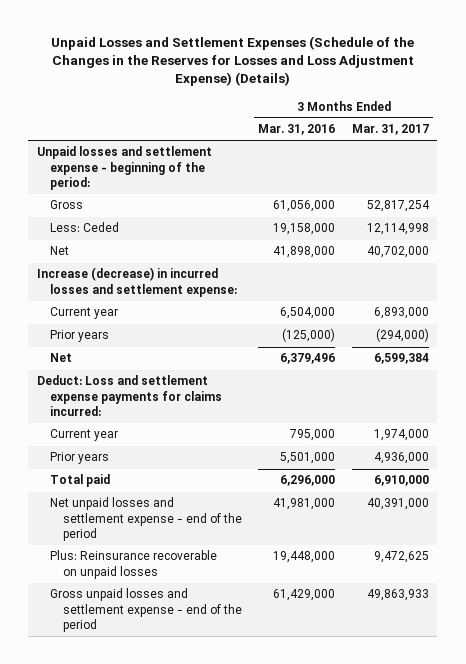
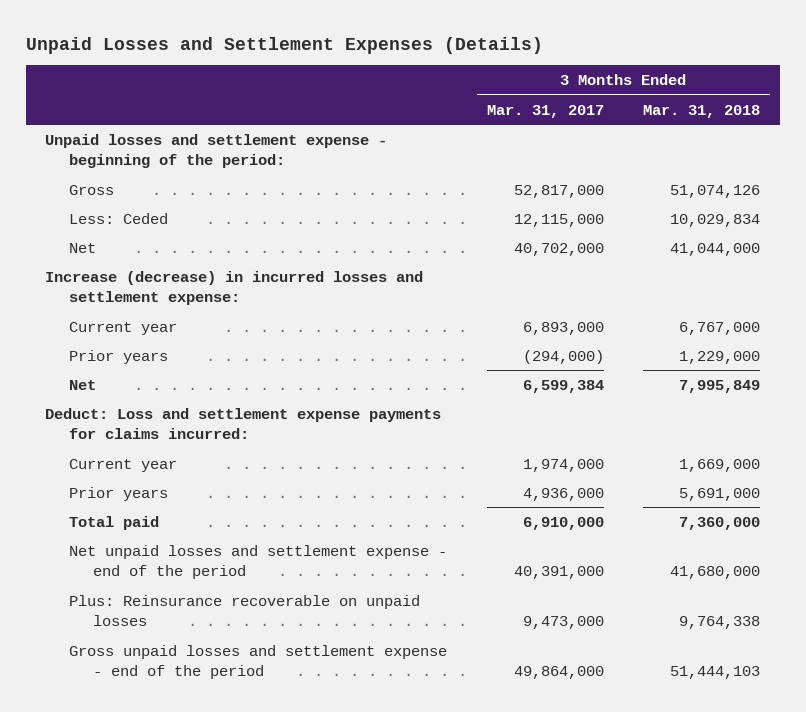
- Unpaid Losses and Settlement Expenses (Schedule of the Changes in the Reserves for Losses and Loss Adjustment Expense) (Details)
+ Unpaid Losses and Settlement Expenses (Details)
- | 3 Months Ended Mar. 31, 2016 | 3 Months Ended Mar. 31, 2017
+ | 3 Months Ended Mar. 31, 2017 | 3 Months Ended Mar. 31, 2018
- Gross | 61,056,000 | 52,817,254
- Less: Ceded | 19,158,000 | 12,114,998
+ Gross | 52,817,000 | 51,074,126
+ Less: Ceded | 12,115,000 | 10,029,834
- Plus: Reinsurance recoverable on unpaid losses | 19,448,000 | 9,472,625
- Gross unpaid losses and settlement expense - end of the period | 61,429,000 | 49,863,933
+ Plus: Reinsurance recoverable on unpaid losses | 9,473,000 | 9,764,338
+ Gross unpaid losses and settlement expense - end of the period | 49,864,000 | 51,444,103

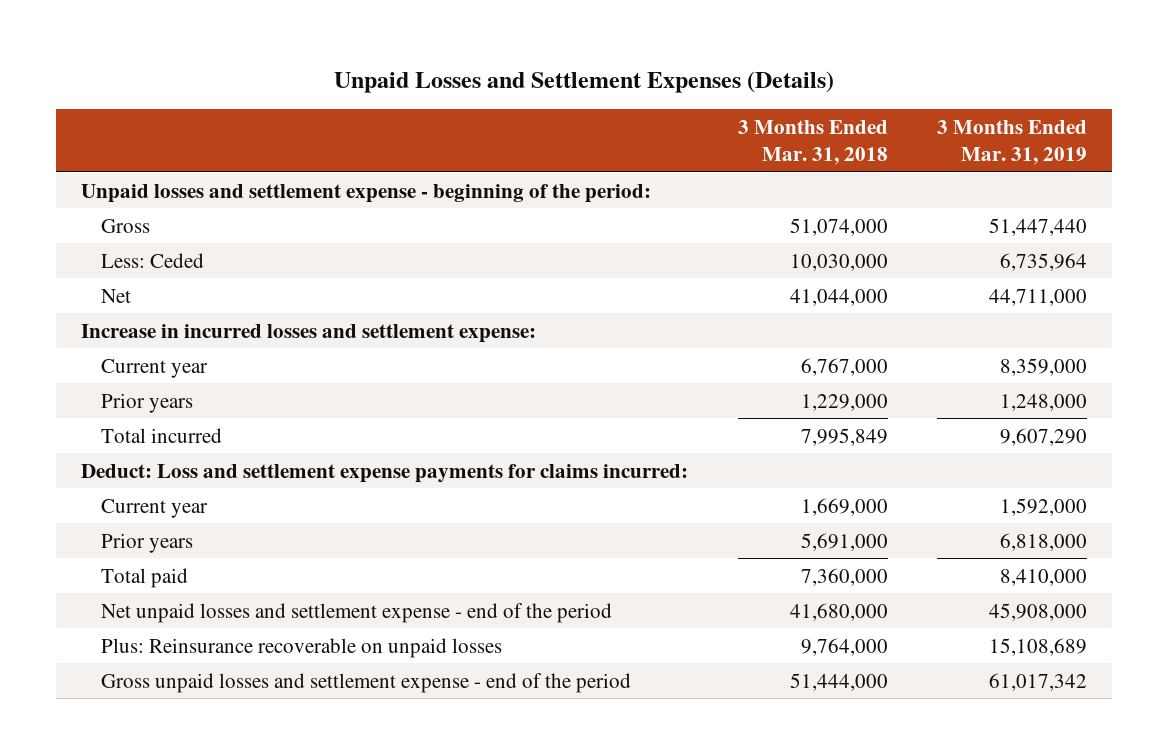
- | 3 Months Ended Mar. 31, 2017 | 3 Months Ended Mar. 31, 2018
+ | 3 Months Ended Mar. 31, 2018 | 3 Months Ended Mar. 31, 2019
- Gross | 52,817,000 | 51,074,126
- Less: Ceded | 12,115,000 | 10,029,834
+ Gross | 51,074,000 | 51,447,440
+ Less: Ceded | 10,030,000 | 6,735,964
- Increase (decrease) in incurred losses and settlement expense:
+ Increase in incurred losses and settlement expense:
- Net | 6,599,384 | 7,995,849
+ Total incurred | 7,995,849 | 9,607,290
- Plus: Reinsurance recoverable on unpaid losses | 9,473,000 | 9,764,338
- Gross unpaid losses and settlement expense - end of the period | 49,864,000 | 51,444,103
+ Plus: Reinsurance recoverable on unpaid losses | 9,764,000 | 15,108,689
+ Gross unpaid losses and settlement expense - end of the period | 51,444,000 | 61,017,342

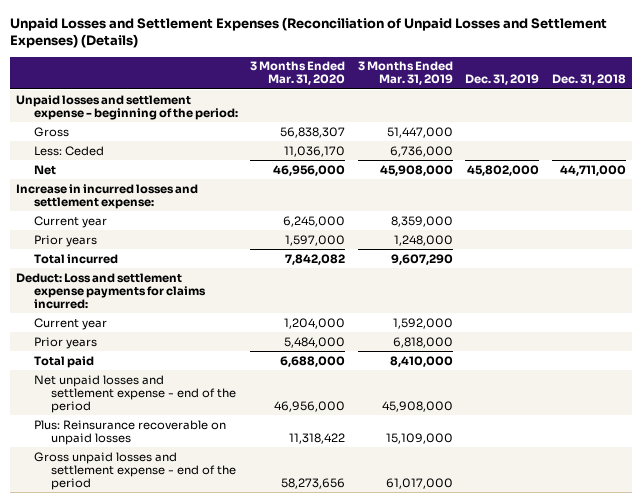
- Unpaid Losses and Settlement Expenses (Details)
+ Unpaid Losses and Settlement Expenses (Reconciliation of Unpaid Losses and Settlement Expenses) (Details)
- | 3 Months Ended Mar. 31, 2018 | 3 Months Ended Mar. 31, 2019
+ | 3 Months Ended Mar. 31, 2020 | 3 Months Ended Mar. 31, 2019 | Dec. 31, 2019 | Dec. 31, 2018
- Gross | 51,074,000 | 51,447,440
- Less: Ceded | 10,030,000 | 6,735,964
- Net | 41,044,000 | 44,711,000
+ Gross | 56,838,307 | 51,447,000 | |
+ Less: Ceded | 11,036,170 | 6,736,000 | |
+ Net | 46,956,000 | 45,908,000 | 45,802,000 | 44,711,000
- Plus: Reinsurance recoverable on unpaid losses | 9,764,000 | 15,108,689
- Gross unpaid losses and settlement expense - end of the period | 51,444,000 | 61,017,342
+ Plus: Reinsurance recoverable on unpaid losses | 11,318,422 | 15,109,000 | |
+ Gross unpaid losses and settlement expense - end of the period | 58,273,656 | 61,017,000 | |

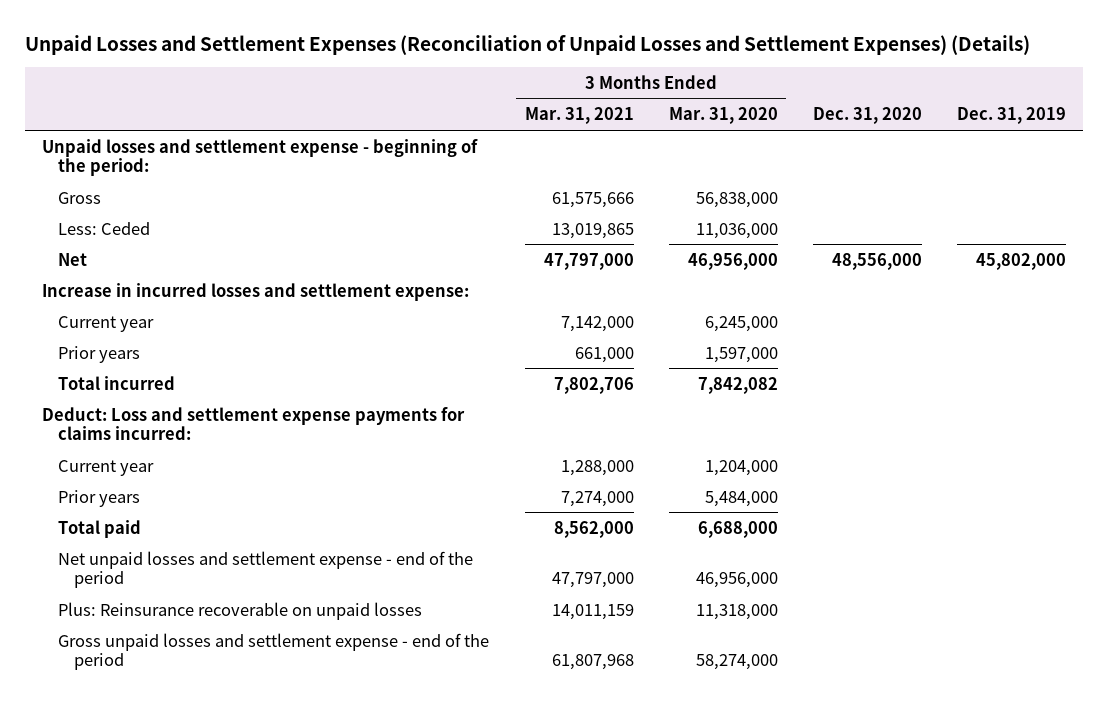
- | 3 Months Ended Mar. 31, 2020 | 3 Months Ended Mar. 31, 2019 | Dec. 31, 2019 | Dec. 31, 2018
+ | 3 Months Ended Mar. 31, 2021 | 3 Months Ended Mar. 31, 2020 | Dec. 31, 2020 | Dec. 31, 2019
- Gross | 56,838,307 | 51,447,000 | |
- Less: Ceded | 11,036,170 | 6,736,000 | |
+ Gross | 61,575,666 | 56,838,000 | |
+ Less: Ceded | 13,019,865 | 11,036,000 | |
- Plus: Reinsurance recoverable on unpaid losses | 11,318,422 | 15,109,000 | |
- Gross unpaid losses and settlement expense - end of the period | 58,273,656 | 61,017,000 | |
+ Plus: Reinsurance recoverable on unpaid losses | 14,011,159 | 11,318,000 | |
+ Gross unpaid losses and settlement expense - end of the period | 61,807,968 | 58,274,000 | |

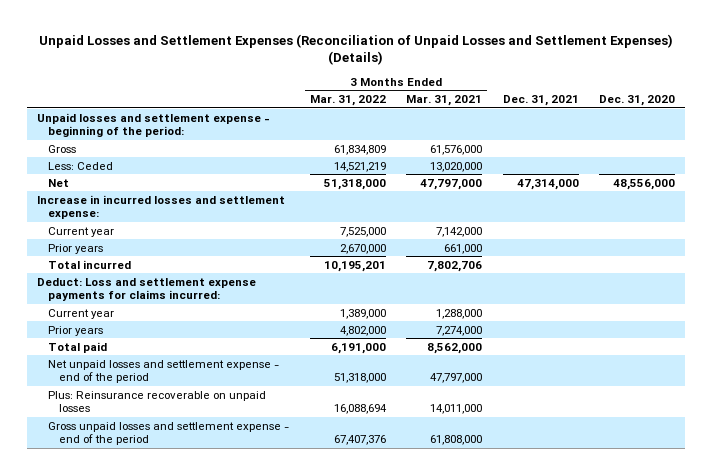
- | 3 Months Ended Mar. 31, 2021 | 3 Months Ended Mar. 31, 2020 | Dec. 31, 2020 | Dec. 31, 2019
+ | 3 Months Ended Mar. 31, 2022 | 3 Months Ended Mar. 31, 2021 | Dec. 31, 2021 | Dec. 31, 2020
- Gross | 61,575,666 | 56,838,000 | |
- Less: Ceded | 13,019,865 | 11,036,000 | |
+ Gross | 61,834,809 | 61,576,000 | |
+ Less: Ceded | 14,521,219 | 13,020,000 | |
- Plus: Reinsurance recoverable on unpaid losses | 14,011,159 | 11,318,000 | |
- Gross unpaid losses and settlement expense - end of the period | 61,807,968 | 58,274,000 | |
+ Plus: Reinsurance recoverable on unpaid losses | 16,088,694 | 14,011,000 | |
+ Gross unpaid losses and settlement expense - end of the period | 67,407,376 | 61,808,000 | |

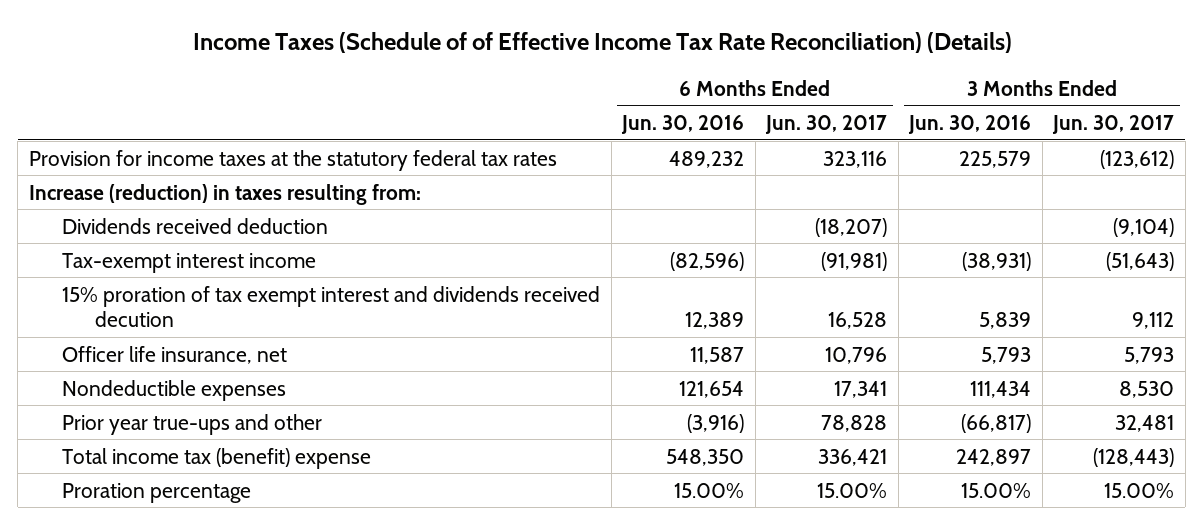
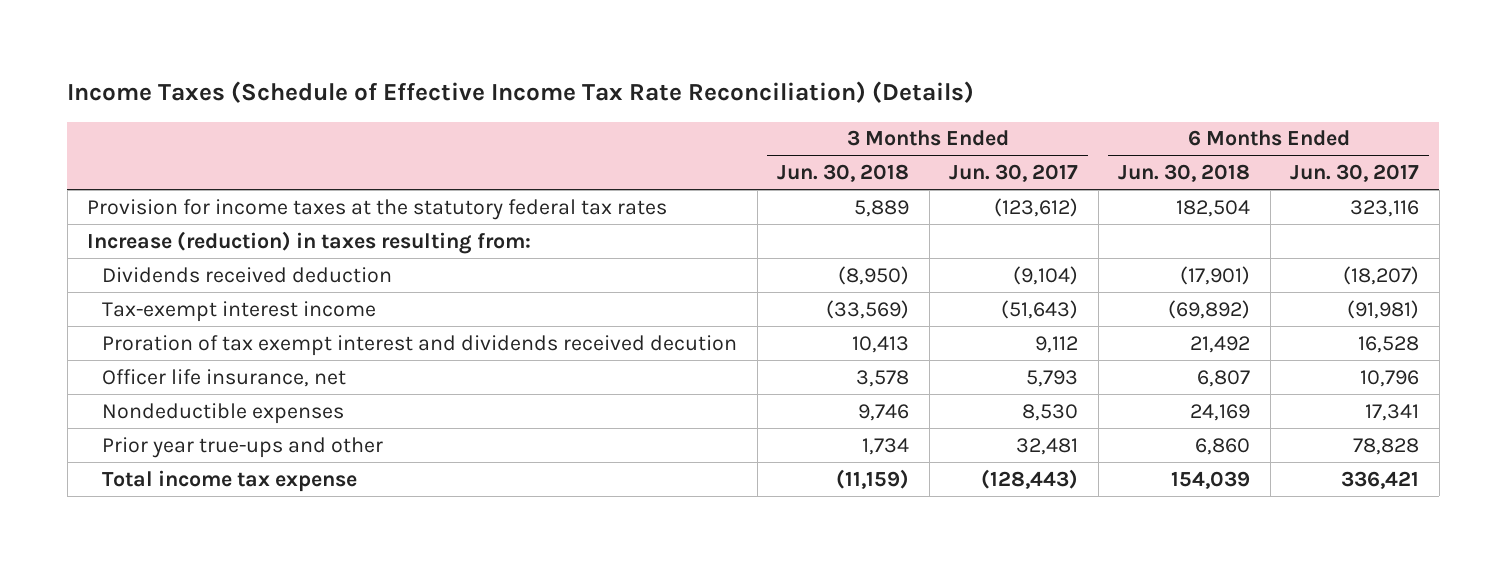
- Income Taxes (Schedule of of Effective Income Tax Rate Reconciliation) (Details)
+ Income Taxes (Schedule of Effective Income Tax Rate Reconciliation) (Details)
- | 6 Months Ended Jun. 30, 2016 | 6 Months Ended Jun. 30, 2017 | 3 Months Ended Jun. 30, 2016 | 3 Months Ended Jun. 30, 2017
+ | 3 Months Ended Jun. 30, 2018 | 3 Months Ended Jun. 30, 2017 | 6 Months Ended Jun. 30, 2018 | 6 Months Ended Jun. 30, 2017
- 15% proration of tax exempt interest and dividends received decution | 12,389 | 16,528 | 5,839 | 9,112
+ Proration of tax exempt interest and dividends received decution | 10,413 | 9,112 | 21,492 | 16,528
- Total income tax (benefit) expense | 548,350 | 336,421 | 242,897 | (128,443)
- Proration percentage | 15.00% | 15.00% | 15.00% | 15.00%
+ Total income tax expense | (11,159) | (128,443) | 154,039 | 336,421

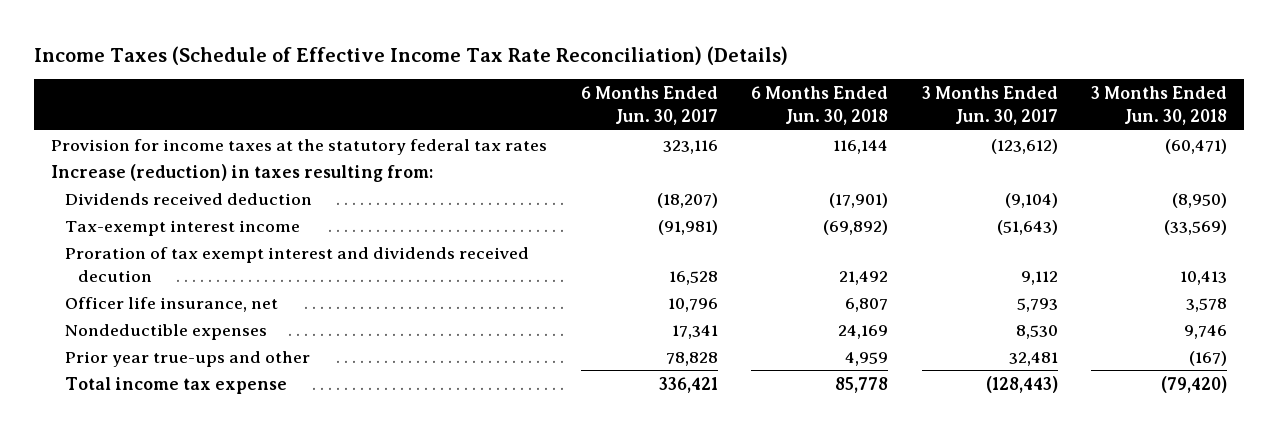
- | 3 Months Ended Jun. 30, 2018 | 3 Months Ended Jun. 30, 2017 | 6 Months Ended Jun. 30, 2018 | 6 Months Ended Jun. 30, 2017
+ | 6 Months Ended Jun. 30, 2017 | 6 Months Ended Jun. 30, 2018 | 3 Months Ended Jun. 30, 2017 | 3 Months Ended Jun. 30, 2018
- Provision for income taxes at the statutory federal tax rates | 5,889 | (123,612) | 182,504 | 323,116
+ Provision for income taxes at the statutory federal tax rates | 323,116 | 116,144 | (123,612) | (60,471)
- Prior year true-ups and other | 1,734 | 32,481 | 6,860 | 78,828
- Total income tax expense | (11,159) | (128,443) | 154,039 | 336,421
+ Prior year true-ups and other | 78,828 | 4,959 | 32,481 | (167)
+ Total income tax expense | 336,421 | 85,778 | (128,443) | (79,420)

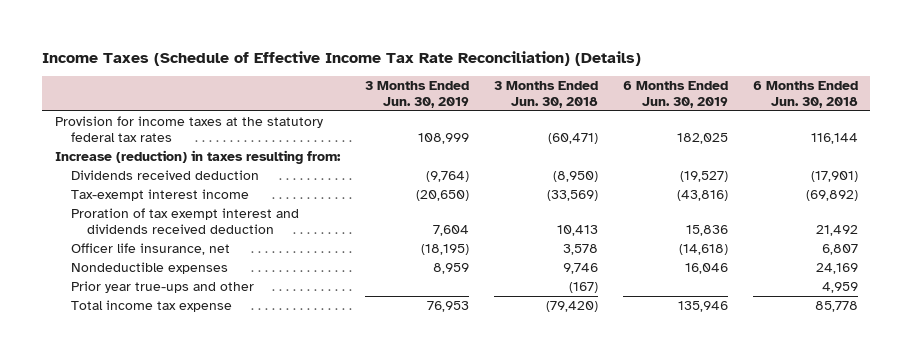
- | 6 Months Ended Jun. 30, 2017 | 6 Months Ended Jun. 30, 2018 | 3 Months Ended Jun. 30, 2017 | 3 Months Ended Jun. 30, 2018
+ | 3 Months Ended Jun. 30, 2019 | 3 Months Ended Jun. 30, 2018 | 6 Months Ended Jun. 30, 2019 | 6 Months Ended Jun. 30, 2018
- Proration of tax exempt interest and dividends received decution | 16,528 | 21,492 | 9,112 | 10,413
+ Proration of tax exempt interest and dividends received deduction | 7,604 | 10,413 | 15,836 | 21,492

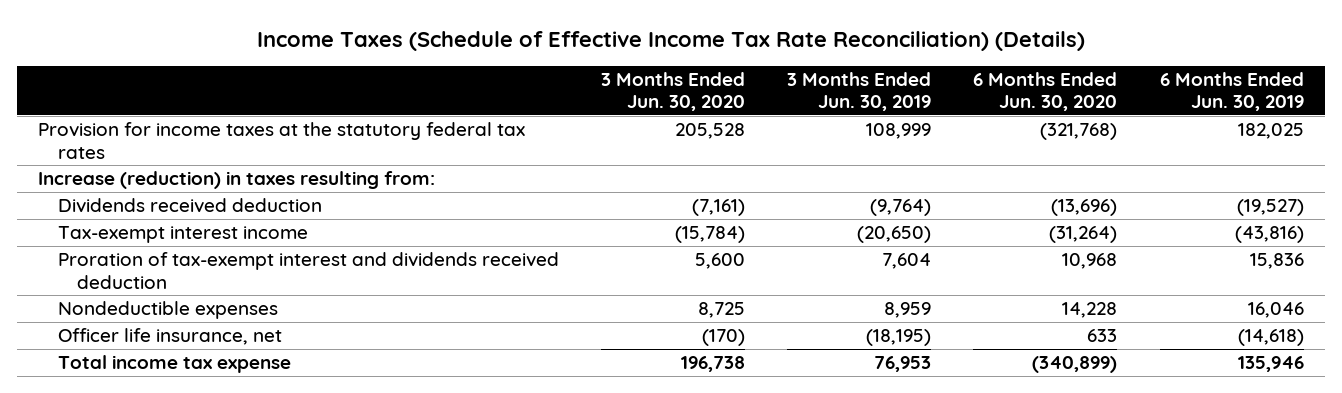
- | 3 Months Ended Jun. 30, 2019 | 3 Months Ended Jun. 30, 2018 | 6 Months Ended Jun. 30, 2019 | 6 Months Ended Jun. 30, 2018
+ | 3 Months Ended Jun. 30, 2020 | 3 Months Ended Jun. 30, 2019 | 6 Months Ended Jun. 30, 2020 | 6 Months Ended Jun. 30, 2019
- Proration of tax exempt interest and dividends received deduction | 7,604 | 10,413 | 15,836 | 21,492
+ Proration of tax-exempt interest and dividends received deduction | 5,600 | 7,604 | 10,968 | 15,836
- Prior year true-ups and other | | (167) | | 4,959
moved down: Officer life insurance, net | (170) | (18,195) | 633 | (14,618)

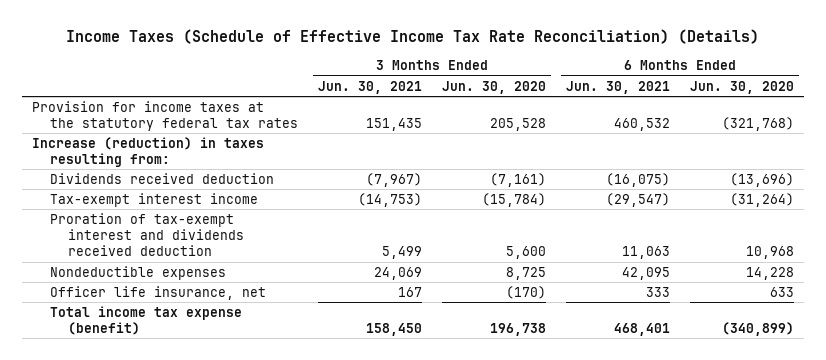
- | 3 Months Ended Jun. 30, 2020 | 3 Months Ended Jun. 30, 2019 | 6 Months Ended Jun. 30, 2020 | 6 Months Ended Jun. 30, 2019
+ | 3 Months Ended Jun. 30, 2021 | 3 Months Ended Jun. 30, 2020 | 6 Months Ended Jun. 30, 2021 | 6 Months Ended Jun. 30, 2020
- Total income tax expense | 196,738 | 76,953 | (340,899) | 135,946
+ Total income tax expense (benefit) | 158,450 | 196,738 | 468,401 | (340,899)

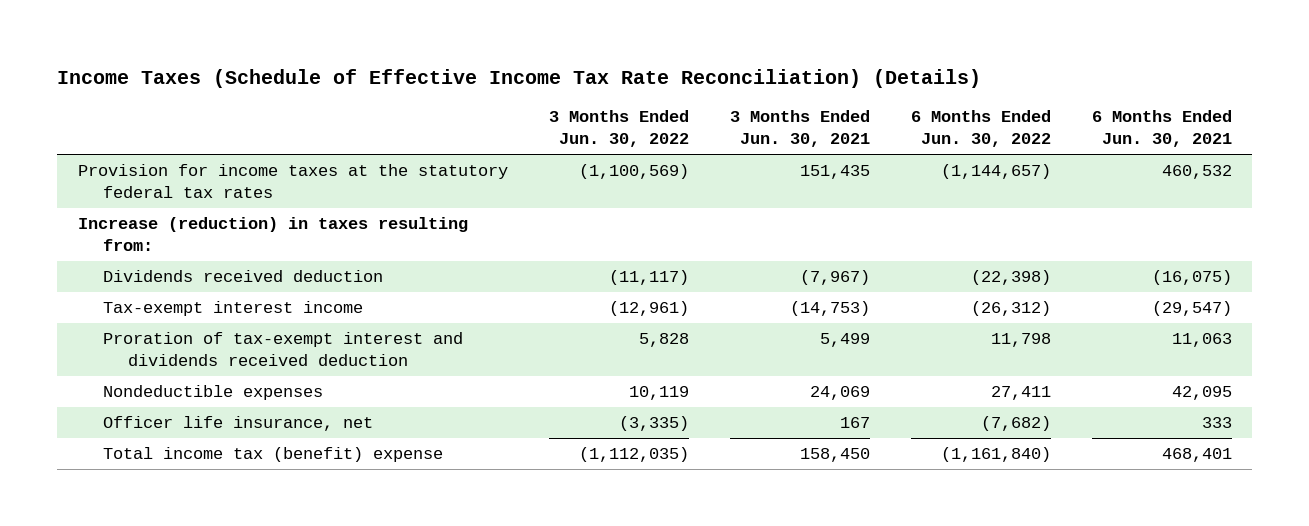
- | 3 Months Ended Jun. 30, 2021 | 3 Months Ended Jun. 30, 2020 | 6 Months Ended Jun. 30, 2021 | 6 Months Ended Jun. 30, 2020
+ | 3 Months Ended Jun. 30, 2022 | 3 Months Ended Jun. 30, 2021 | 6 Months Ended Jun. 30, 2022 | 6 Months Ended Jun. 30, 2021
- Total income tax expense (benefit) | 158,450 | 196,738 | 468,401 | (340,899)
+ Total income tax (benefit) expense | (1,112,035) | 158,450 | (1,161,840) | 468,401

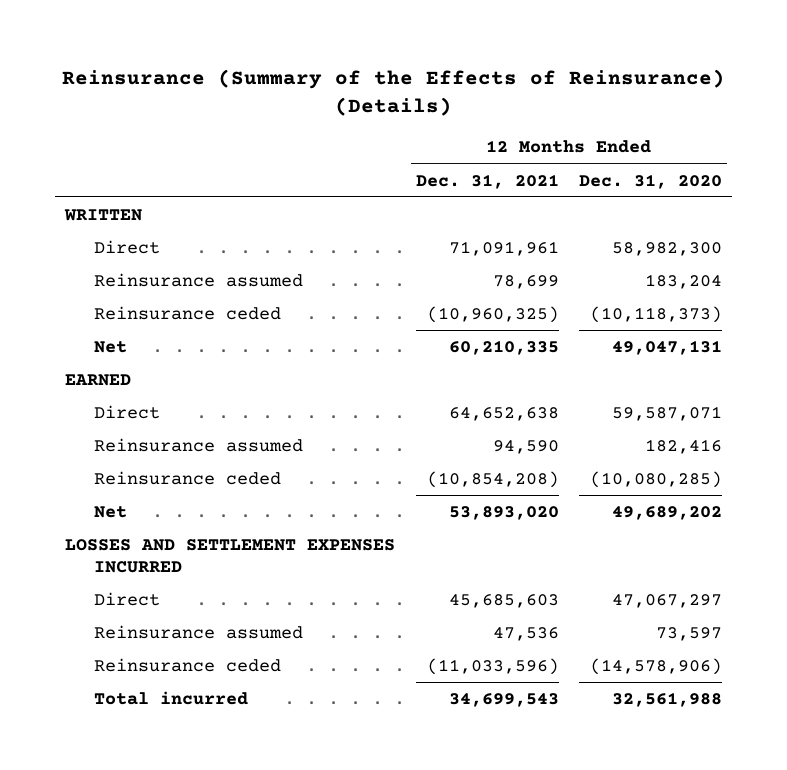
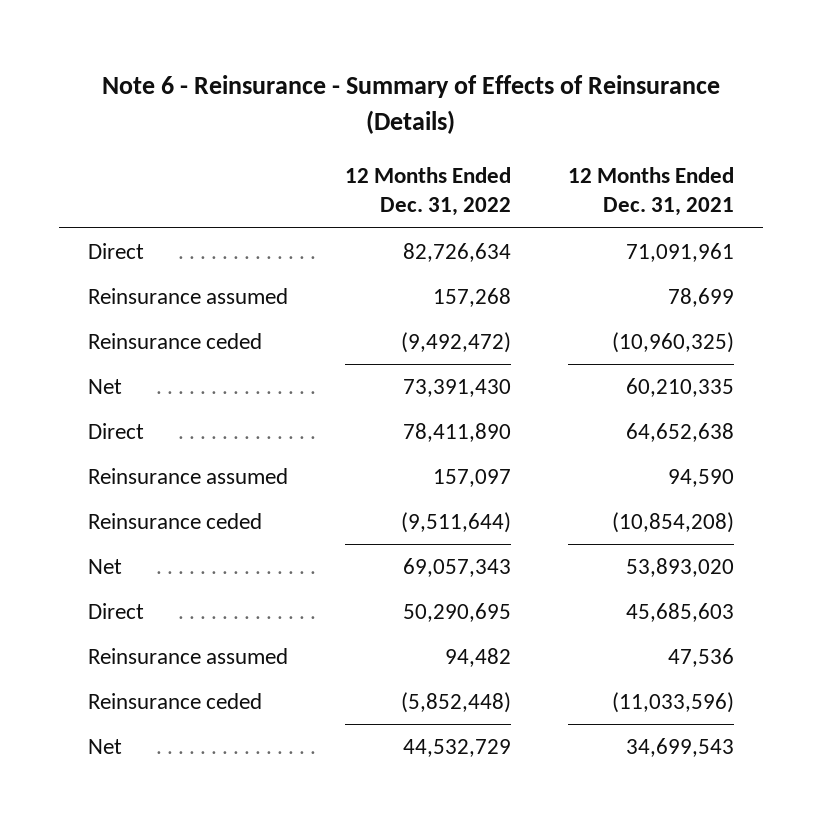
- Reinsurance (Summary of the Effects of Reinsurance) (Details)
+ Note 6 - Reinsurance - Summary of Effects of Reinsurance (Details)
- | 12 Months Ended Dec. 31, 2021 | 12 Months Ended Dec. 31, 2020
+ | 12 Months Ended Dec. 31, 2022 | 12 Months Ended Dec. 31, 2021
- WRITTEN
- EARNED
- LOSSES AND SETTLEMENT EXPENSES INCURRED
- Total incurred | 34,699,543 | 32,561,988
+ Net | 44,532,729 | 34,699,543

